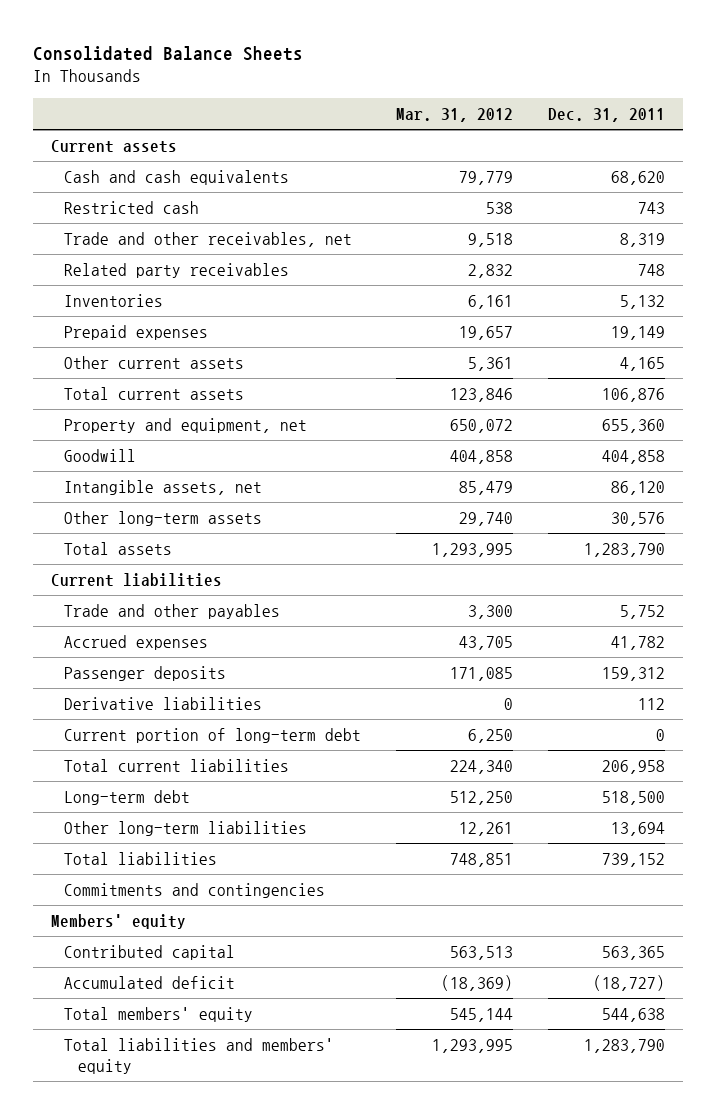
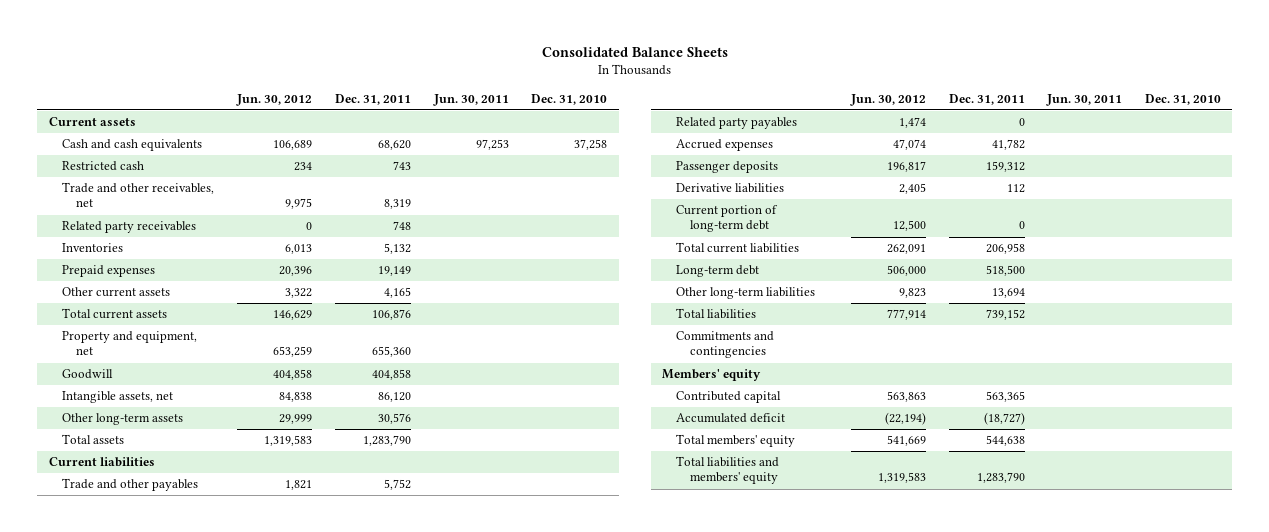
- | Mar. 31, 2012 | Dec. 31, 2011
+ | Jun. 30, 2012 | Dec. 31, 2011 | Jun. 30, 2011 | Dec. 31, 2010
+ Related party payables | 1,474 | 0 | |

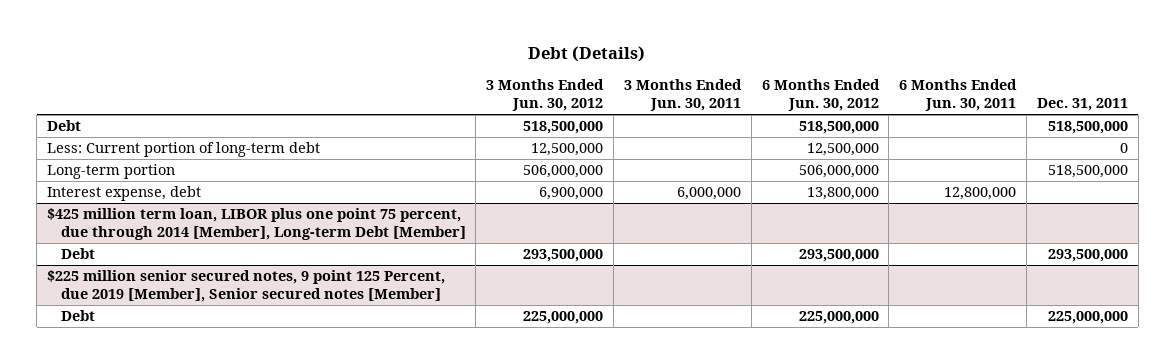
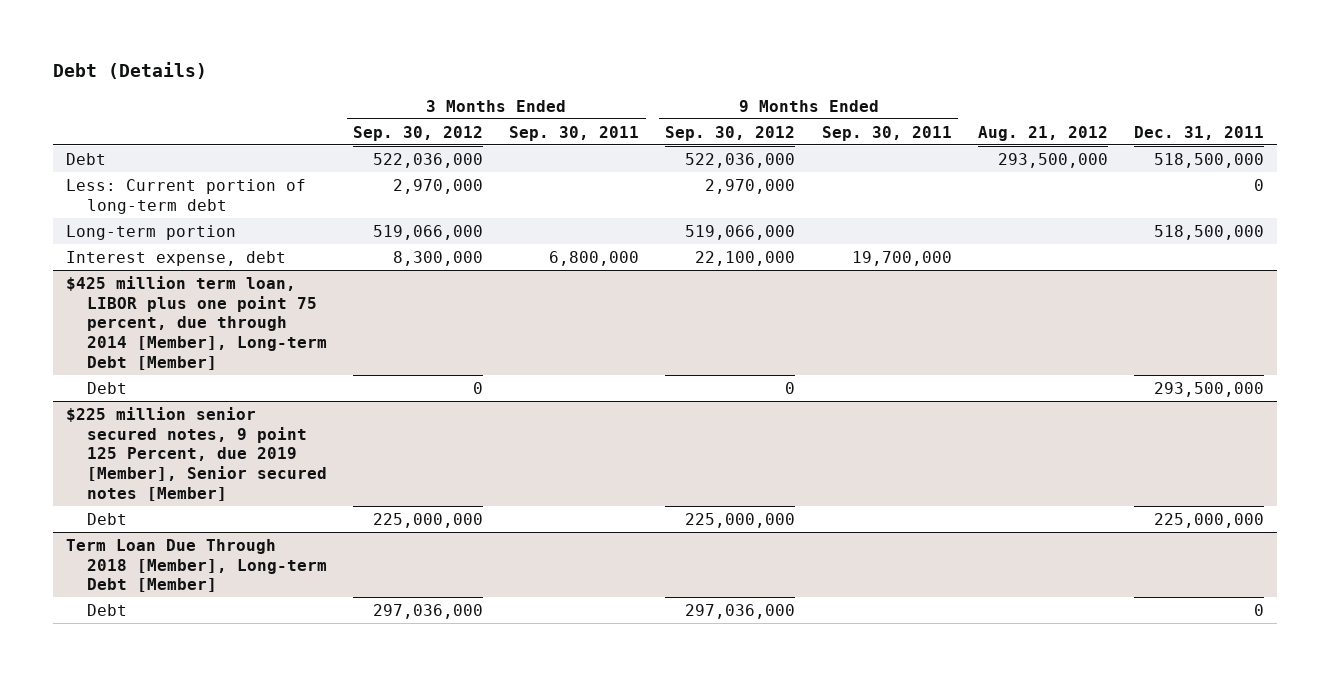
- | 3 Months Ended Jun. 30, 2012 | 3 Months Ended Jun. 30, 2011 | 6 Months Ended Jun. 30, 2012 | 6 Months Ended Jun. 30, 2011 | Dec. 31, 2011
+ | 3 Months Ended Sep. 30, 2012 | 3 Months Ended Sep. 30, 2011 | 9 Months Ended Sep. 30, 2012 | 9 Months Ended Sep. 30, 2011 | Aug. 21, 2012 | Dec. 31, 2011
+ Term Loan Due Through 2018 [Member], Long-term Debt [Member]
+ Debt | 297,036,000 | | 297,036,000 | | | 0

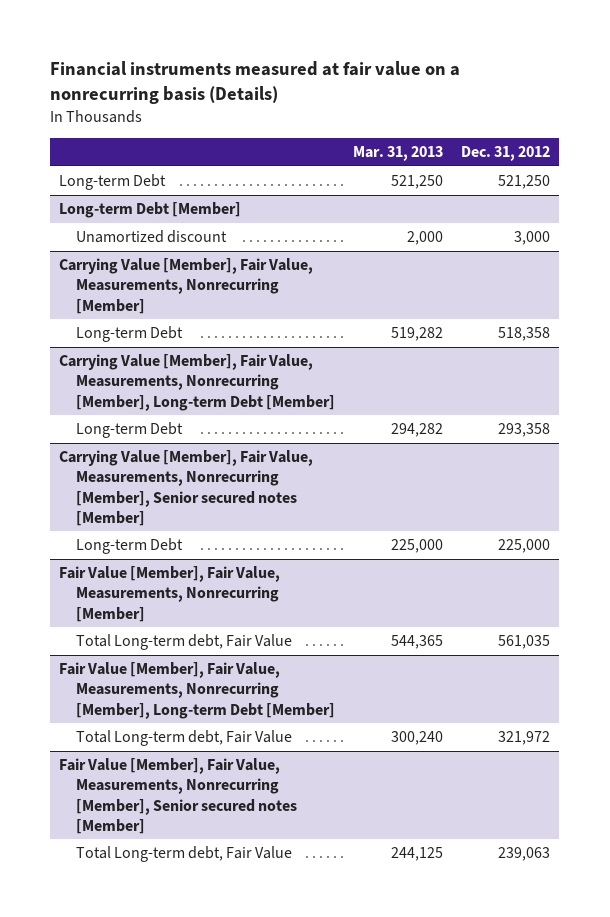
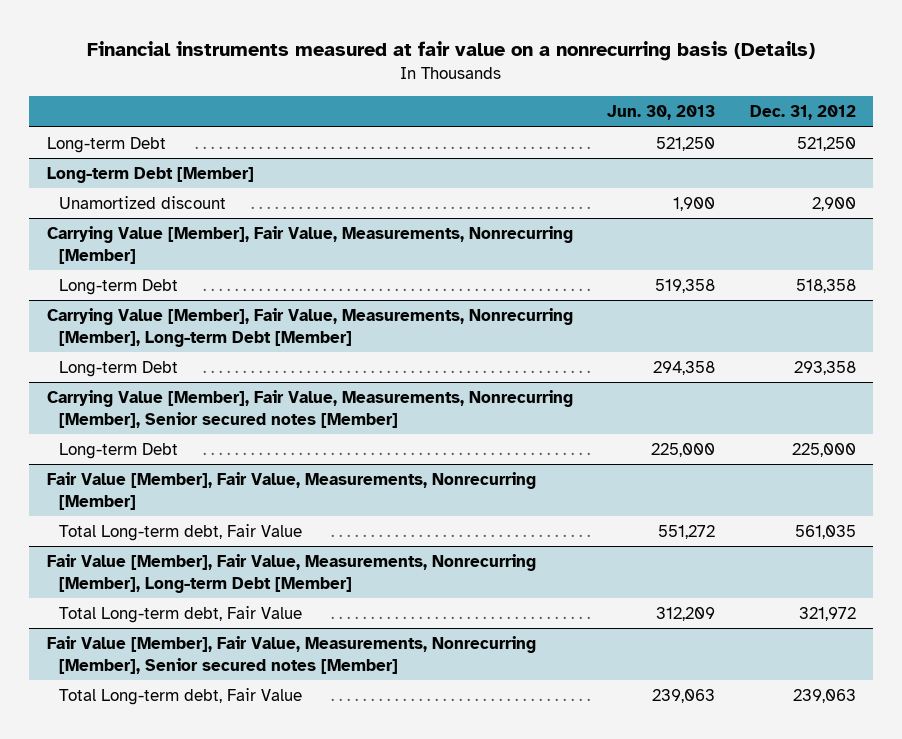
- | Mar. 31, 2013 | Dec. 31, 2012
+ | Jun. 30, 2013 | Dec. 31, 2012
@ Long-term Debt [Member]
- Unamortized discount | 2,000 | 3,000
+ Unamortized discount | 1,900 | 2,900

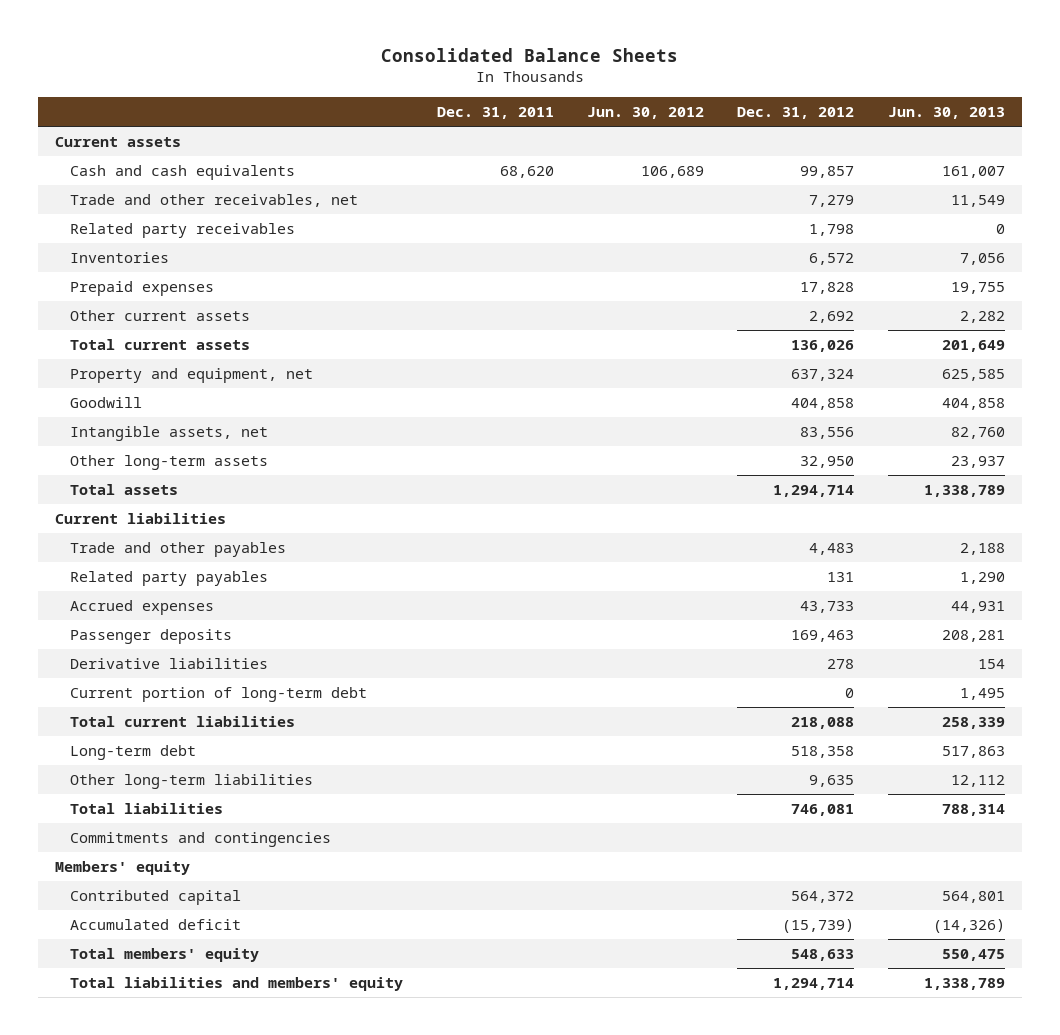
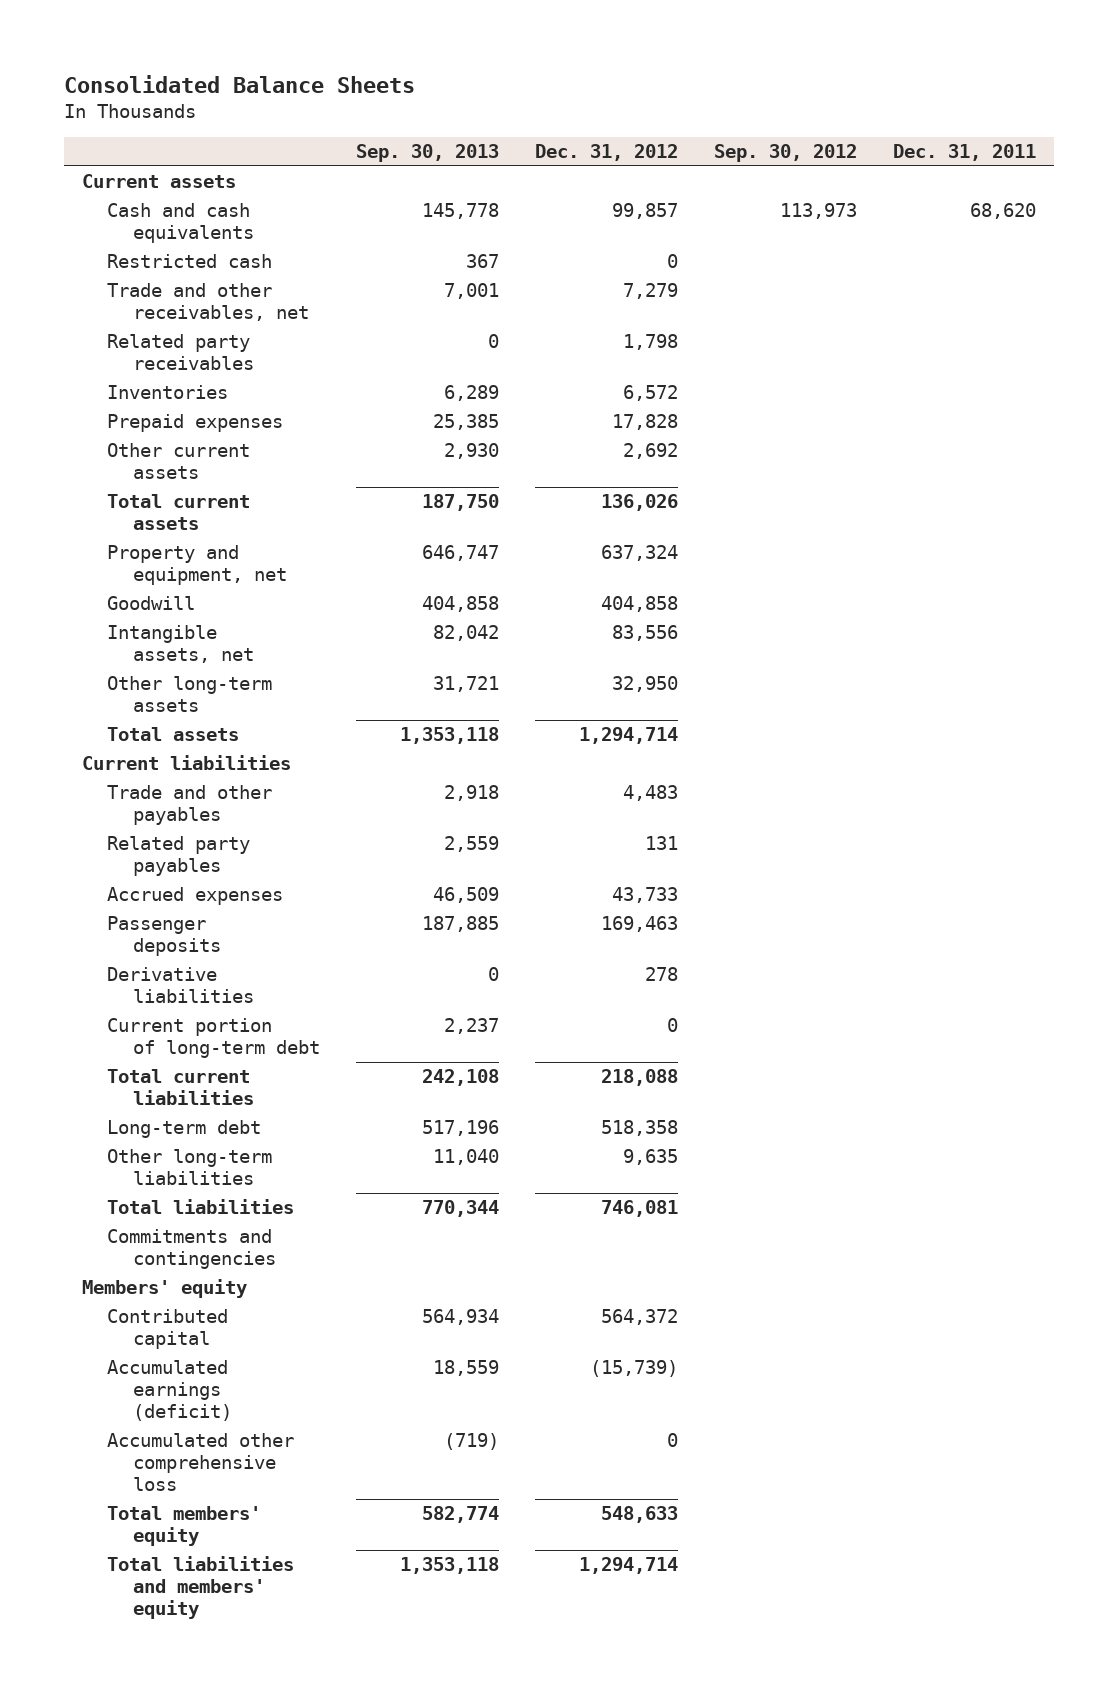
- | Dec. 31, 2011 | Jun. 30, 2012 | Dec. 31, 2012 | Jun. 30, 2013
+ | Sep. 30, 2013 | Dec. 31, 2012 | Sep. 30, 2012 | Dec. 31, 2011
+ Restricted cash | 367 | 0 | |
- Accumulated deficit | | | (15,739) | (14,326)
+ Accumulated earnings (deficit) | 18,559 | (15,739) | |
+ Accumulated other comprehensive loss | (719) | 0 | |

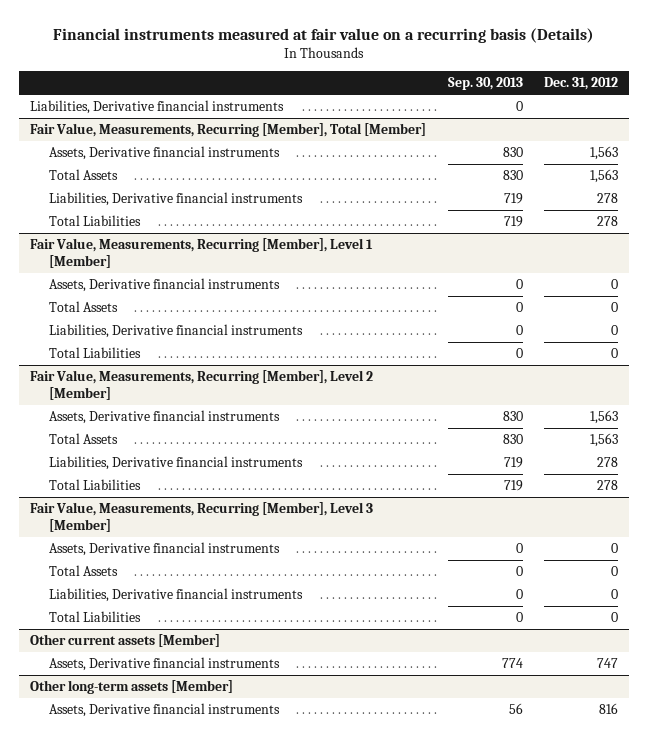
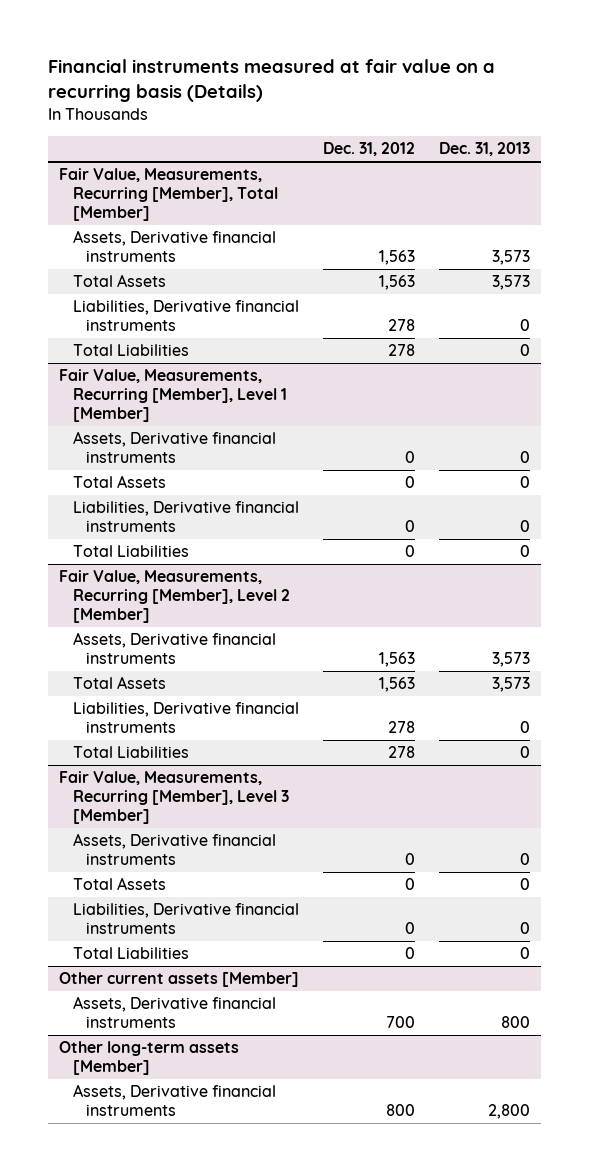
- | Sep. 30, 2013 | Dec. 31, 2012
+ | Dec. 31, 2012 | Dec. 31, 2013
- Liabilities, Derivative financial instruments | 0 |
@ Other current assets [Member]
- Assets, Derivative financial instruments | 774 | 747
+ Assets, Derivative financial instruments | 700 | 800
@ Other long-term assets [Member]
- Assets, Derivative financial instruments | 56 | 816
+ Assets, Derivative financial instruments | 800 | 2,800

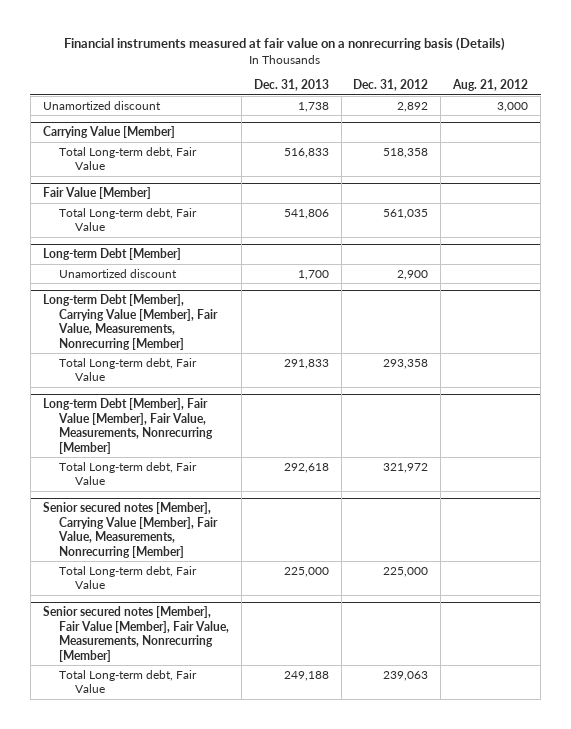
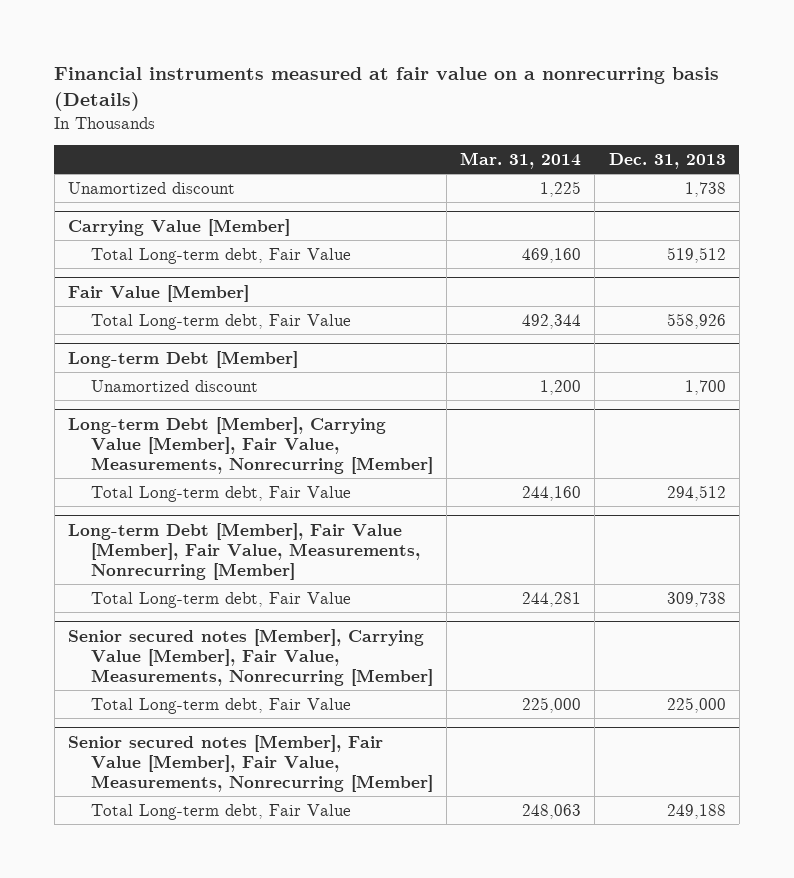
- | Dec. 31, 2013 | Dec. 31, 2012 | Aug. 21, 2012
+ | Mar. 31, 2014 | Dec. 31, 2013
@ Carrying Value [Member]
- Total Long-term debt, Fair Value | 516,833 | 518,358 |
+ Total Long-term debt, Fair Value | 469,160 | 519,512
@ Fair Value [Member]
- Total Long-term debt, Fair Value | 541,806 | 561,035 |
+ Total Long-term debt, Fair Value | 492,344 | 558,926
@ Long-term Debt [Member], Carrying Value [Member], Fair Value, Measurements, Nonrecurring [Member]
- Total Long-term debt, Fair Value | 291,833 | 293,358 |
+ Total Long-term debt, Fair Value | 244,160 | 294,512
@ Long-term Debt [Member], Fair Value [Member], Fair Value, Measurements, Nonrecurring [Member]
- Total Long-term debt, Fair Value | 292,618 | 321,972 |
+ Total Long-term debt, Fair Value | 244,281 | 309,738

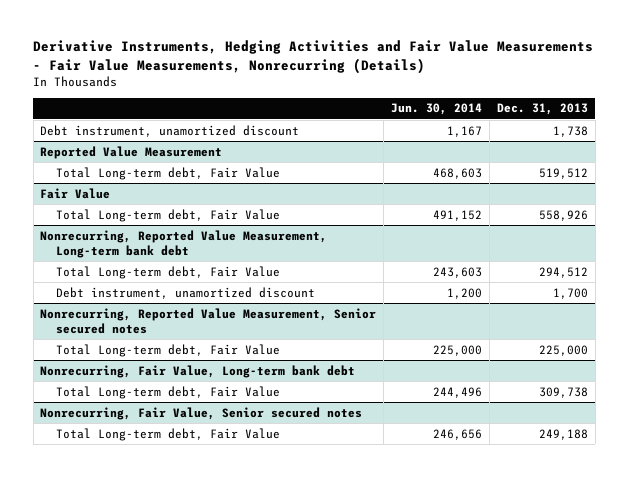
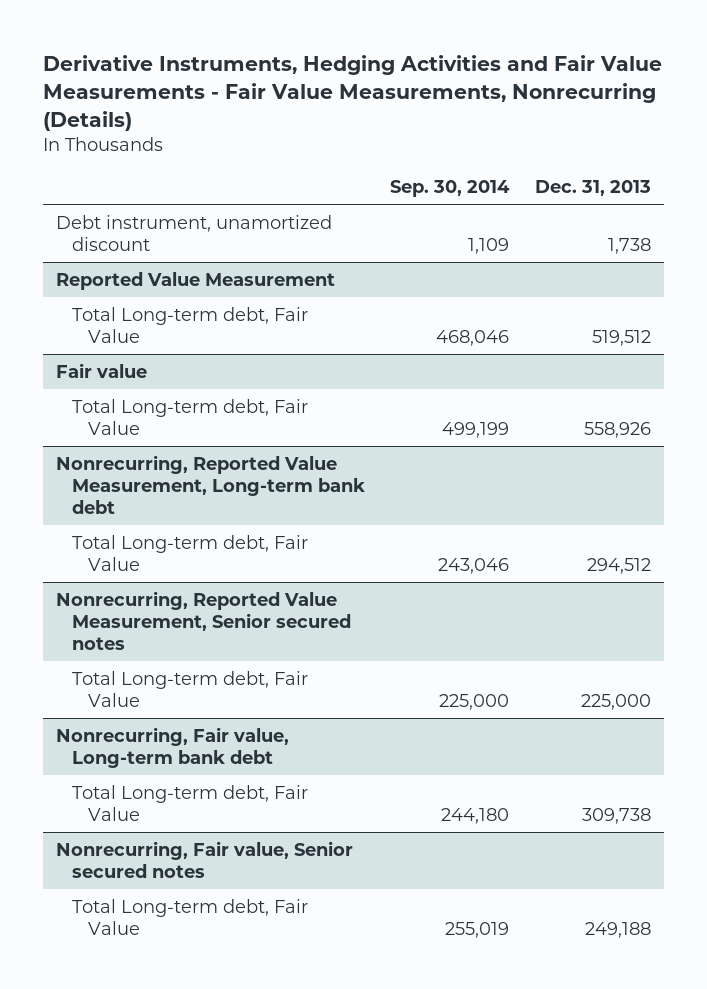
- | Jun. 30, 2014 | Dec. 31, 2013
+ | Sep. 30, 2014 | Dec. 31, 2013
- Fair Value
+ Fair value
@ Nonrecurring, Reported Value Measurement, Long-term bank debt
- Debt instrument, unamortized discount | 1,200 | 1,700
- Nonrecurring, Fair Value, Long-term bank debt
+ Nonrecurring, Fair value, Long-term bank debt
- Nonrecurring, Fair Value, Senior secured notes
+ Nonrecurring, Fair value, Senior secured notes

